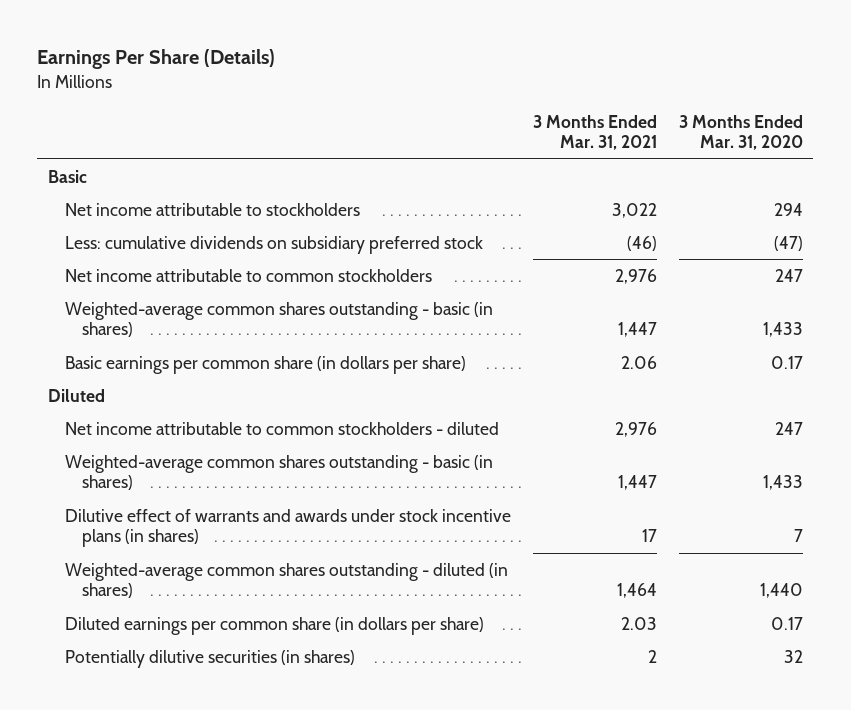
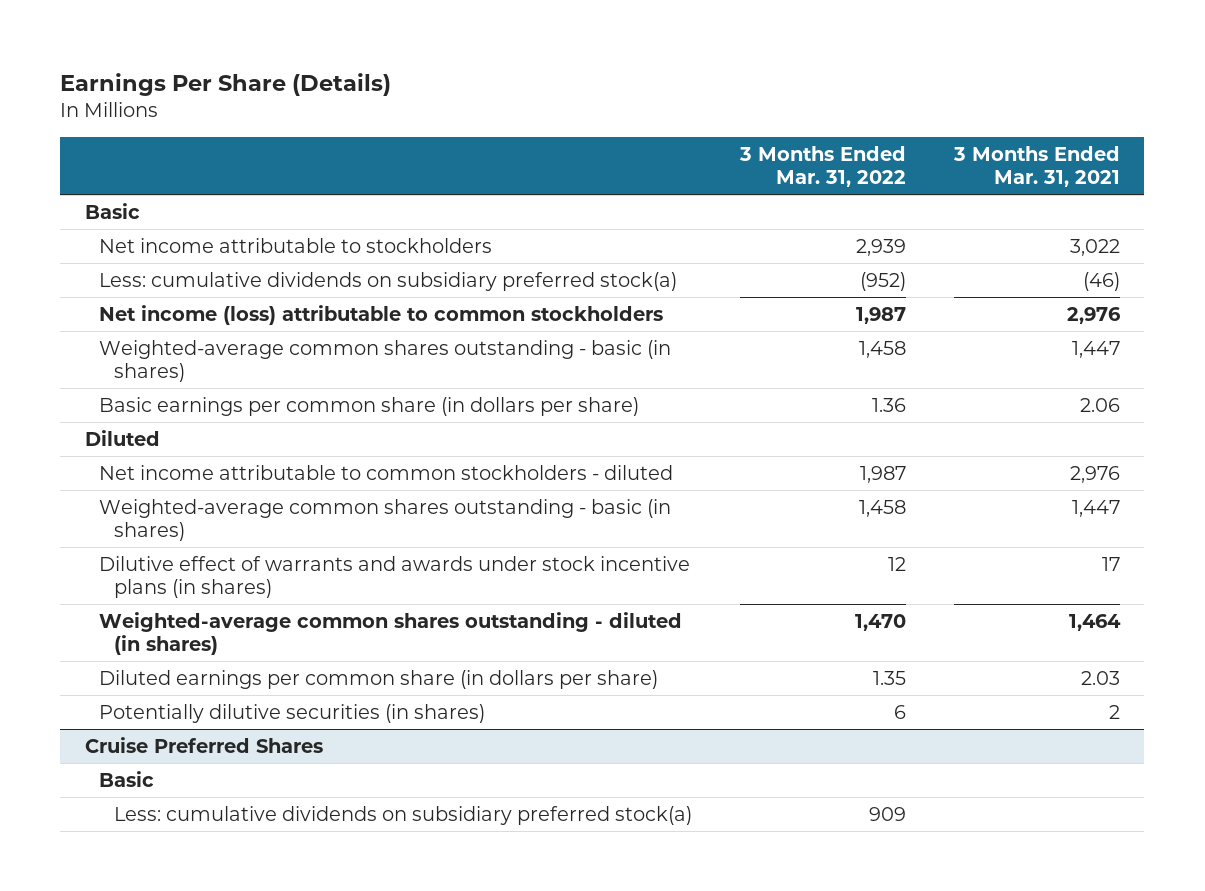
- | 3 Months Ended Mar. 31, 2021 | 3 Months Ended Mar. 31, 2020
+ | 3 Months Ended Mar. 31, 2022 | 3 Months Ended Mar. 31, 2021
- Less: cumulative dividends on subsidiary preferred stock | (46) | (47)
- Net income attributable to common stockholders | 2,976 | 247
+ Less: cumulative dividends on subsidiary preferred stock(a) | (952) | (46)
+ Net income (loss) attributable to common stockholders | 1,987 | 2,976
+ Cruise Preferred Shares
+ Basic
+ Less: cumulative dividends on subsidiary preferred stock(a) | 909 |

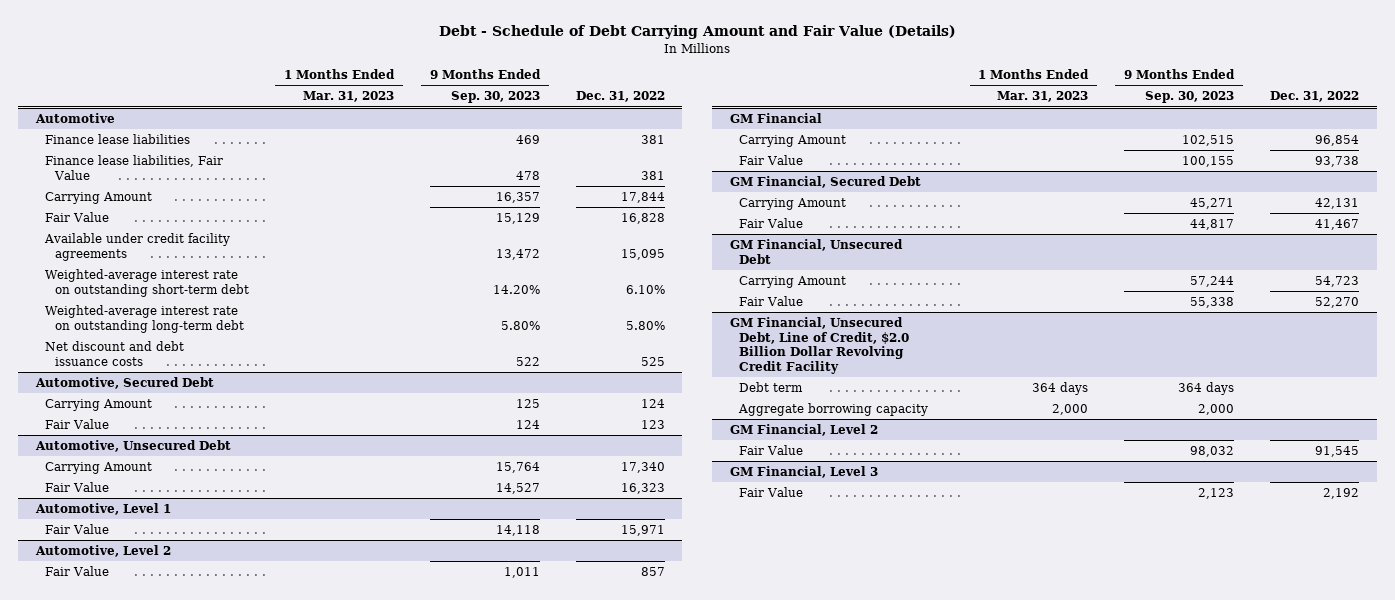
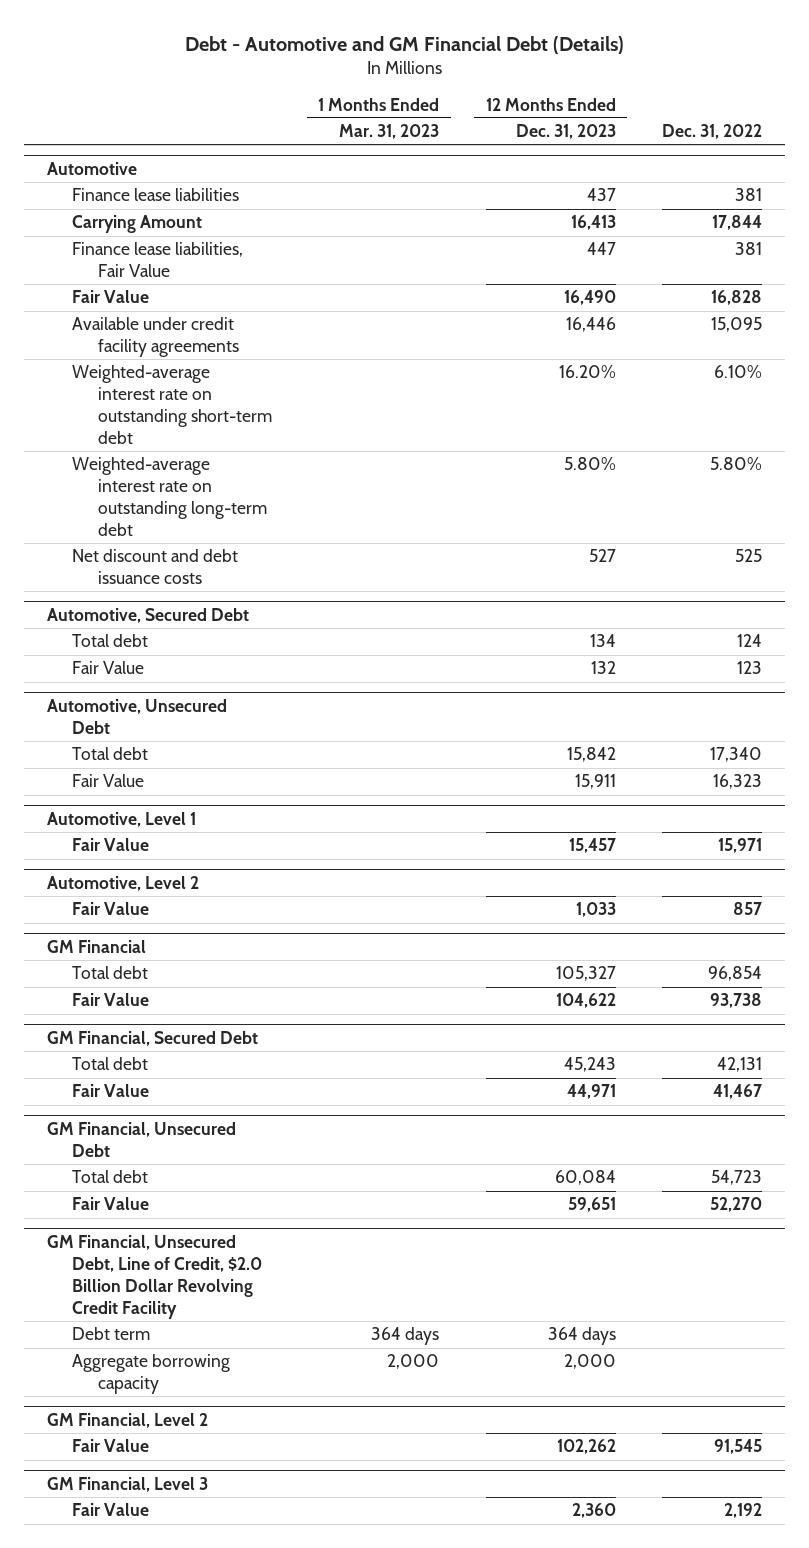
- Debt - Schedule of Debt Carrying Amount and Fair Value (Details)
+ Debt - Automotive and GM Financial Debt (Details)
- | 1 Months Ended Mar. 31, 2023 | 9 Months Ended Sep. 30, 2023 | Dec. 31, 2022
+ | 1 Months Ended Mar. 31, 2023 | 12 Months Ended Dec. 31, 2023 | Dec. 31, 2022
@ Automotive
moved down: Finance lease liabilities, Fair Value | | 447 | 381
@ Automotive, Secured Debt
- Carrying Amount | | 125 | 124
+ Total debt | | 134 | 124
@ Automotive, Unsecured Debt
- Carrying Amount | | 15,764 | 17,340
+ Total debt | | 15,842 | 17,340
@ GM Financial
- Carrying Amount | | 102,515 | 96,854
+ Total debt | | 105,327 | 96,854
@ GM Financial, Secured Debt
- Carrying Amount | | 45,271 | 42,131
+ Total debt | | 45,243 | 42,131
@ GM Financial, Unsecured Debt
- Carrying Amount | | 57,244 | 54,723
+ Total debt | | 60,084 | 54,723

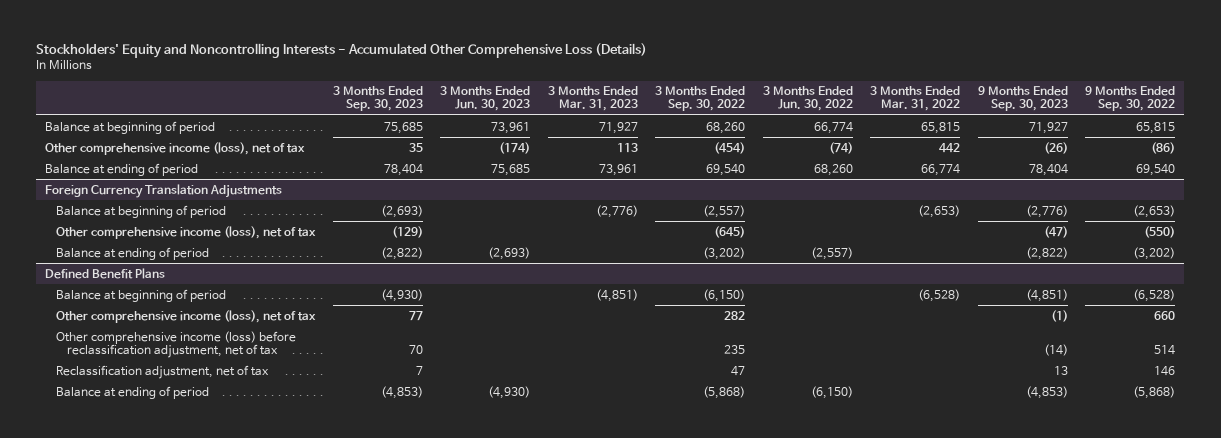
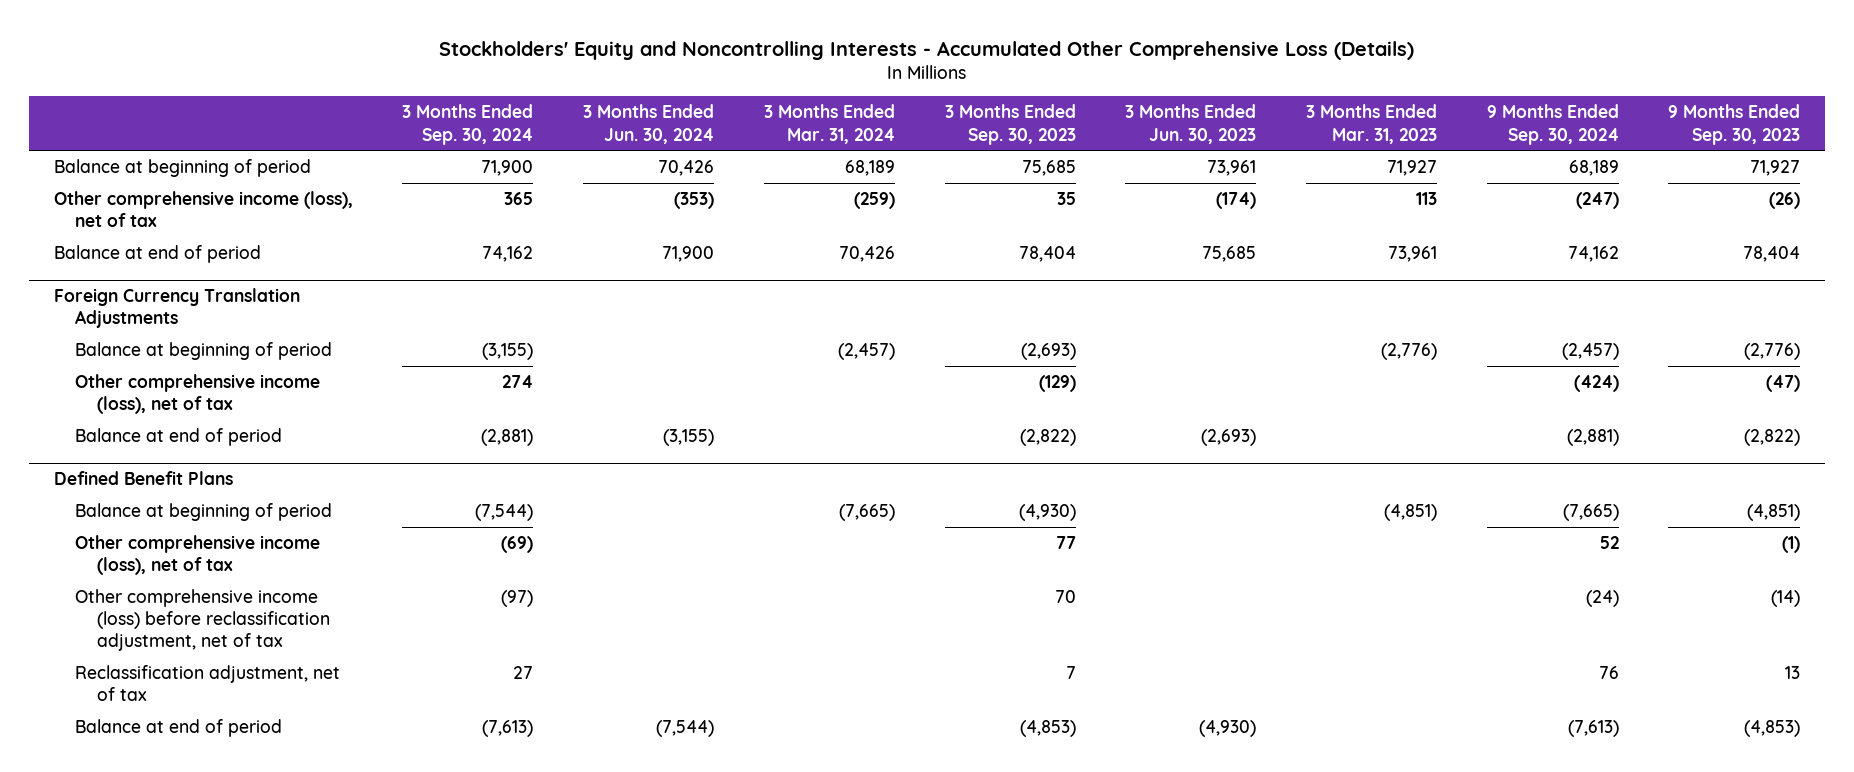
- | 3 Months Ended Sep. 30, 2023 | 3 Months Ended Jun. 30, 2023 | 3 Months Ended Mar. 31, 2023 | 3 Months Ended Sep. 30, 2022 | 3 Months Ended Jun. 30, 2022 | 3 Months Ended Mar. 31, 2022 | 9 Months Ended Sep. 30, 2023 | 9 Months Ended Sep. 30, 2022
+ | 3 Months Ended Sep. 30, 2024 | 3 Months Ended Jun. 30, 2024 | 3 Months Ended Mar. 31, 2024 | 3 Months Ended Sep. 30, 2023 | 3 Months Ended Jun. 30, 2023 | 3 Months Ended Mar. 31, 2023 | 9 Months Ended Sep. 30, 2024 | 9 Months Ended Sep. 30, 2023
- Balance at ending of period | 78,404 | 75,685 | 73,961 | 69,540 | 68,260 | 66,774 | 78,404 | 69,540
+ Balance at end of period | 74,162 | 71,900 | 70,426 | 78,404 | 75,685 | 73,961 | 74,162 | 78,404
@ Foreign Currency Translation Adjustments
- Balance at ending of period | (2,822) | (2,693) | | (3,202) | (2,557) | | (2,822) | (3,202)
+ Balance at end of period | (2,881) | (3,155) | | (2,822) | (2,693) | | (2,881) | (2,822)
@ Defined Benefit Plans
- Balance at ending of period | (4,853) | (4,930) | | (5,868) | (6,150) | | (4,853) | (5,868)
+ Balance at end of period | (7,613) | (7,544) | | (4,853) | (4,930) | | (7,613) | (4,853)

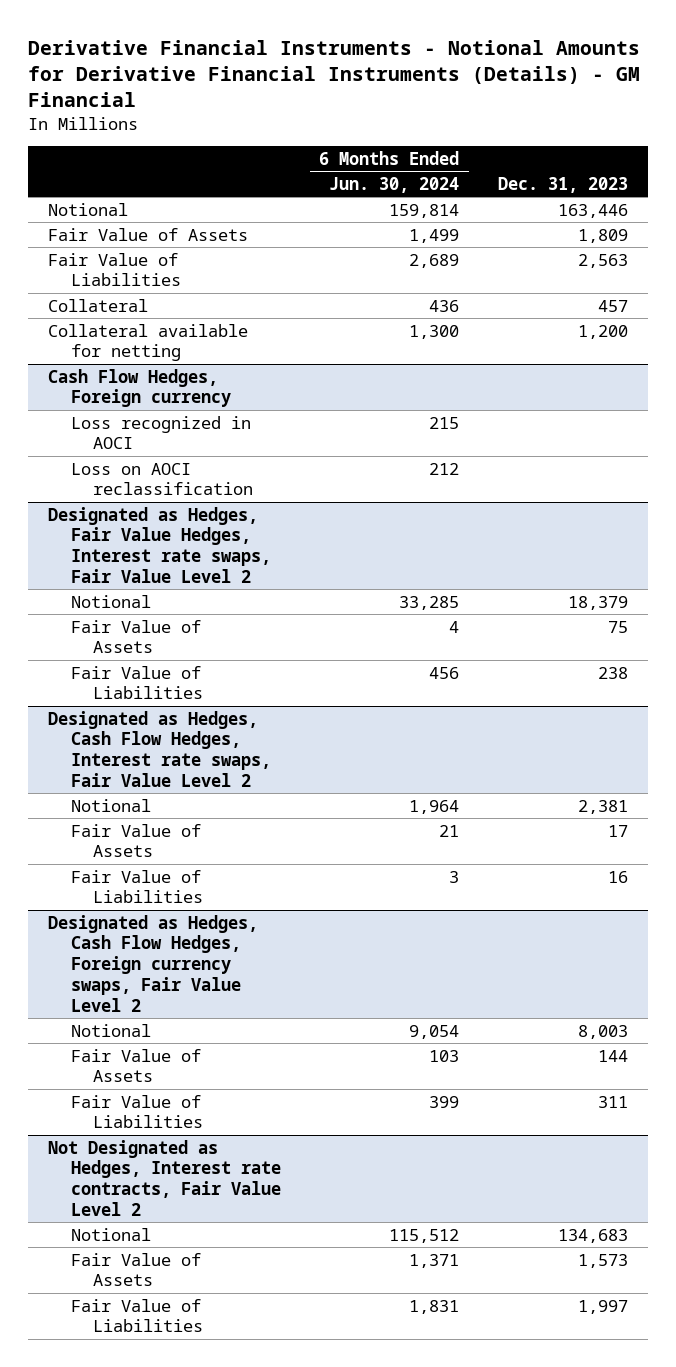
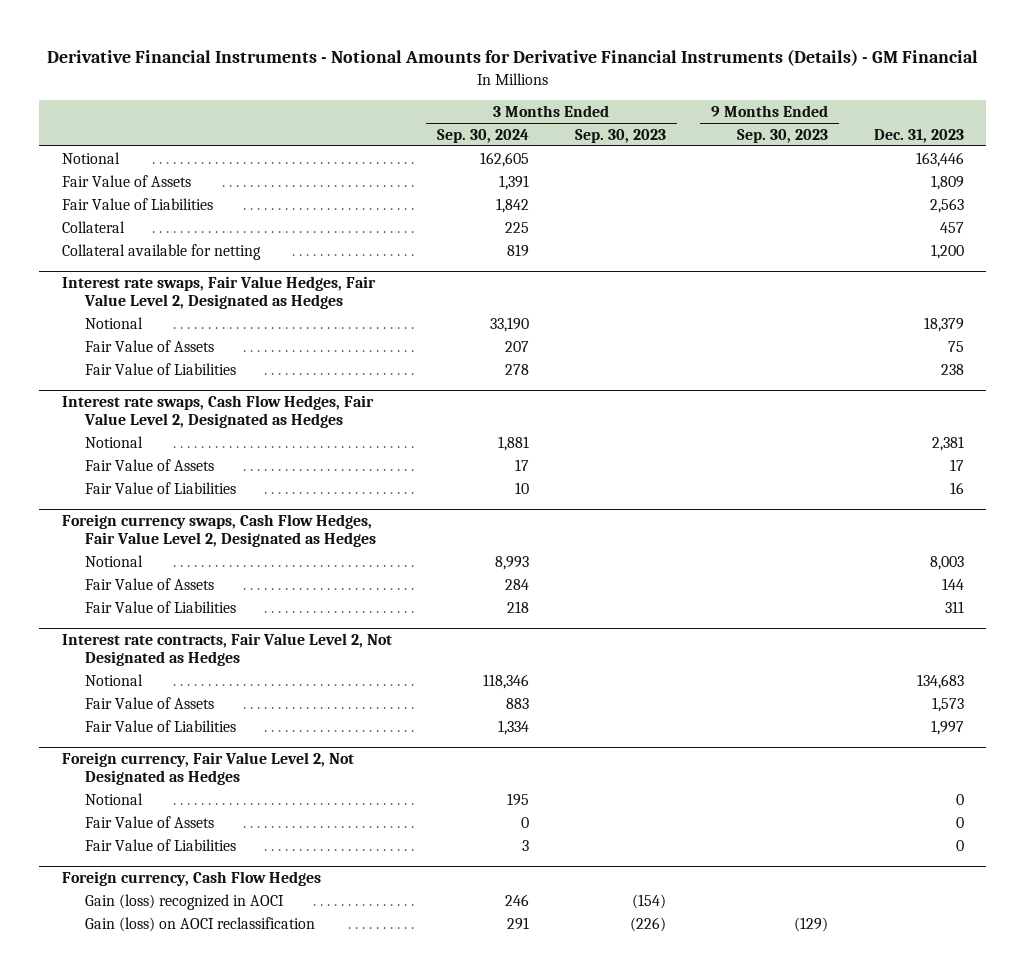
- | 6 Months Ended Jun. 30, 2024 | Dec. 31, 2023
+ | 3 Months Ended Sep. 30, 2024 | 3 Months Ended Sep. 30, 2023 | 9 Months Ended Sep. 30, 2023 | Dec. 31, 2023
- Cash Flow Hedges, Foreign currency
- Loss recognized in AOCI | 215 |
- Loss on AOCI reclassification | 212 |
- Designated as Hedges, Fair Value Hedges, Interest rate swaps, Fair Value Level 2
+ Interest rate swaps, Fair Value Hedges, Fair Value Level 2, Designated as Hedges
- Designated as Hedges, Cash Flow Hedges, Interest rate swaps, Fair Value Level 2
+ Interest rate swaps, Cash Flow Hedges, Fair Value Level 2, Designated as Hedges
- Designated as Hedges, Cash Flow Hedges, Foreign currency swaps, Fair Value Level 2
+ Foreign currency swaps, Cash Flow Hedges, Fair Value Level 2, Designated as Hedges
- Not Designated as Hedges, Interest rate contracts, Fair Value Level 2
+ Interest rate contracts, Fair Value Level 2, Not Designated as Hedges
+ Foreign currency, Fair Value Level 2, Not Designated as Hedges
+ Notional | 195 | | | 0
+ Fair Value of Assets | 0 | | | 0
+ Fair Value of Liabilities | 3 | | | 0
+ Foreign currency, Cash Flow Hedges
+ Gain (loss) recognized in AOCI | 246 | (154) | |
+ Gain (loss) on AOCI reclassification | 291 | (226) | (129) |

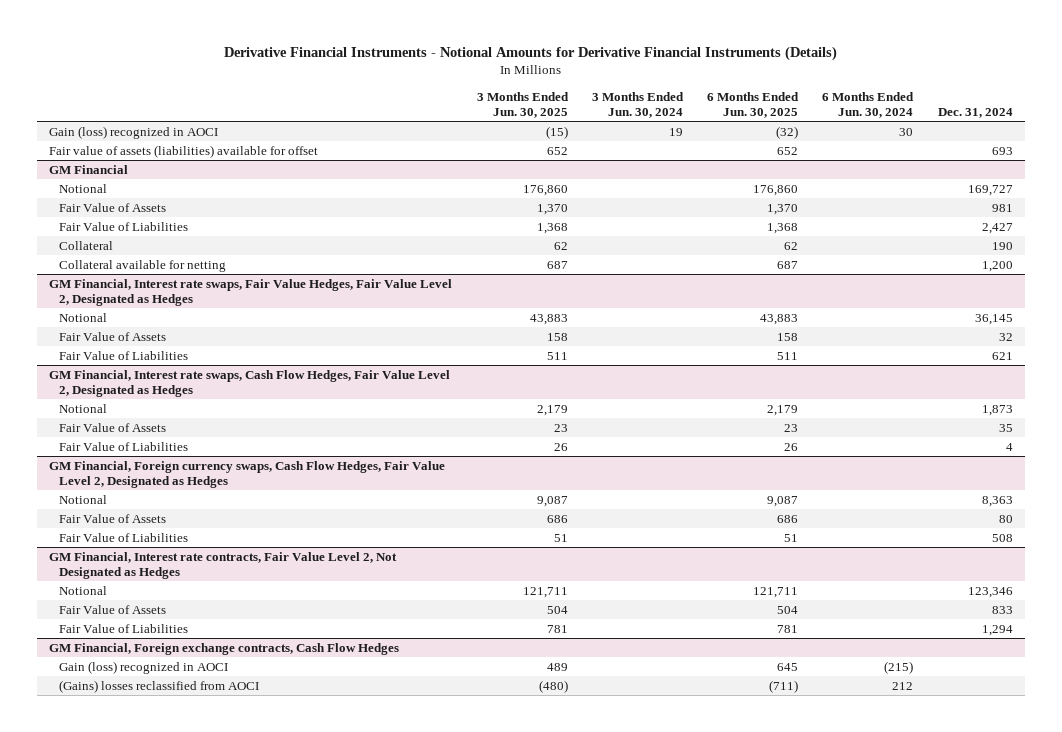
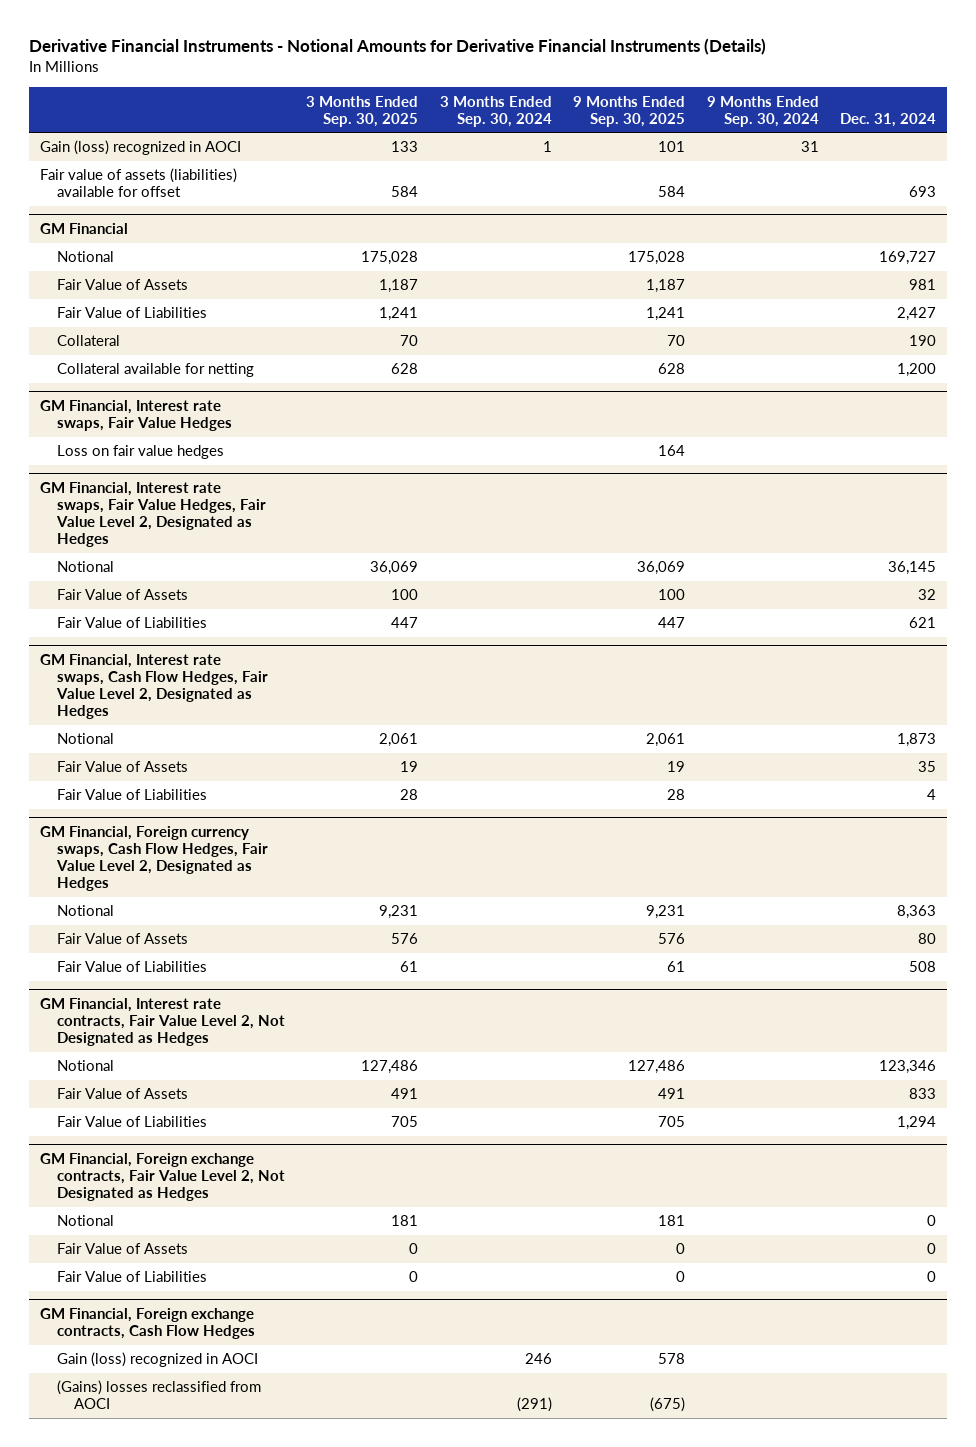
- | 3 Months Ended Jun. 30, 2025 | 3 Months Ended Jun. 30, 2024 | 6 Months Ended Jun. 30, 2025 | 6 Months Ended Jun. 30, 2024 | Dec. 31, 2024
+ | 3 Months Ended Sep. 30, 2025 | 3 Months Ended Sep. 30, 2024 | 9 Months Ended Sep. 30, 2025 | 9 Months Ended Sep. 30, 2024 | Dec. 31, 2024
+ GM Financial, Interest rate swaps, Fair Value Hedges
+ Loss on fair value hedges | | | 164 | |
+ GM Financial, Foreign exchange contracts, Fair Value Level 2, Not Designated as Hedges
+ Notional | 181 | | 181 | | 0
+ Fair Value of Assets | 0 | | 0 | | 0
+ Fair Value of Liabilities | 0 | | 0 | | 0

